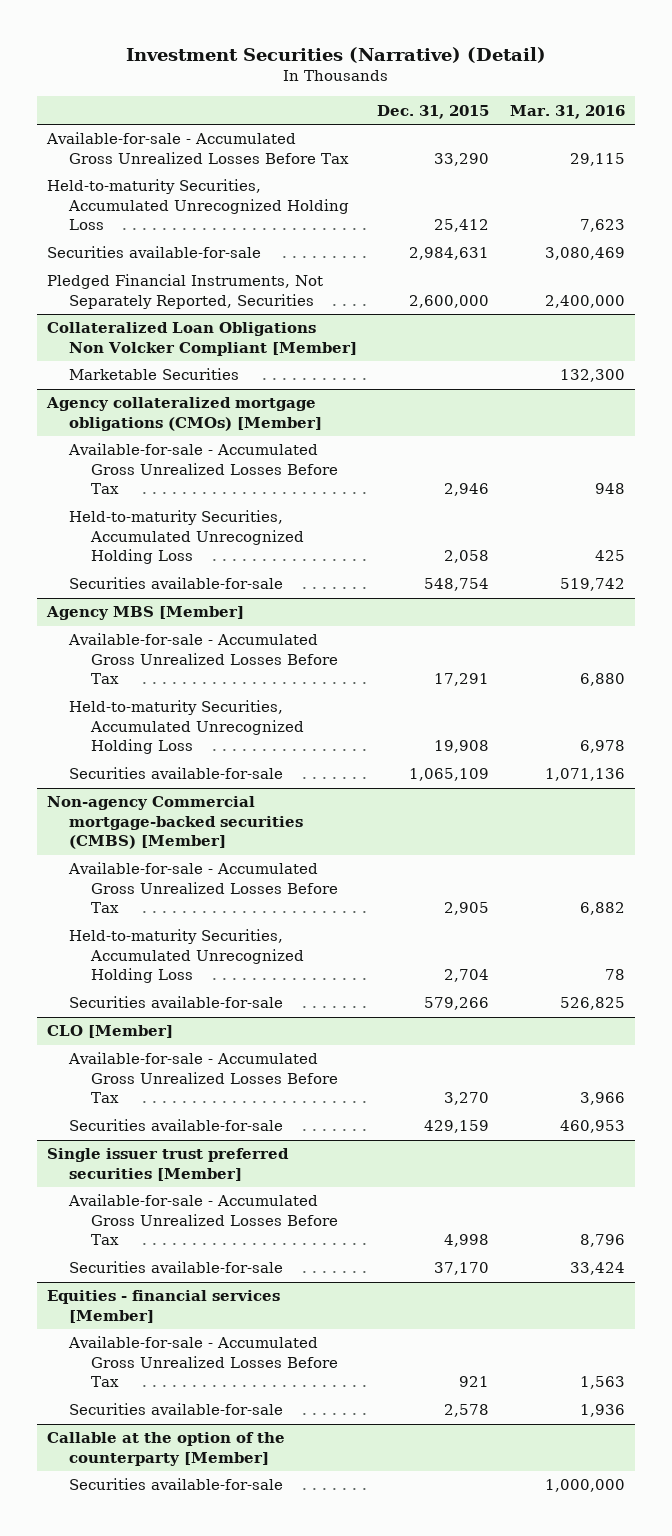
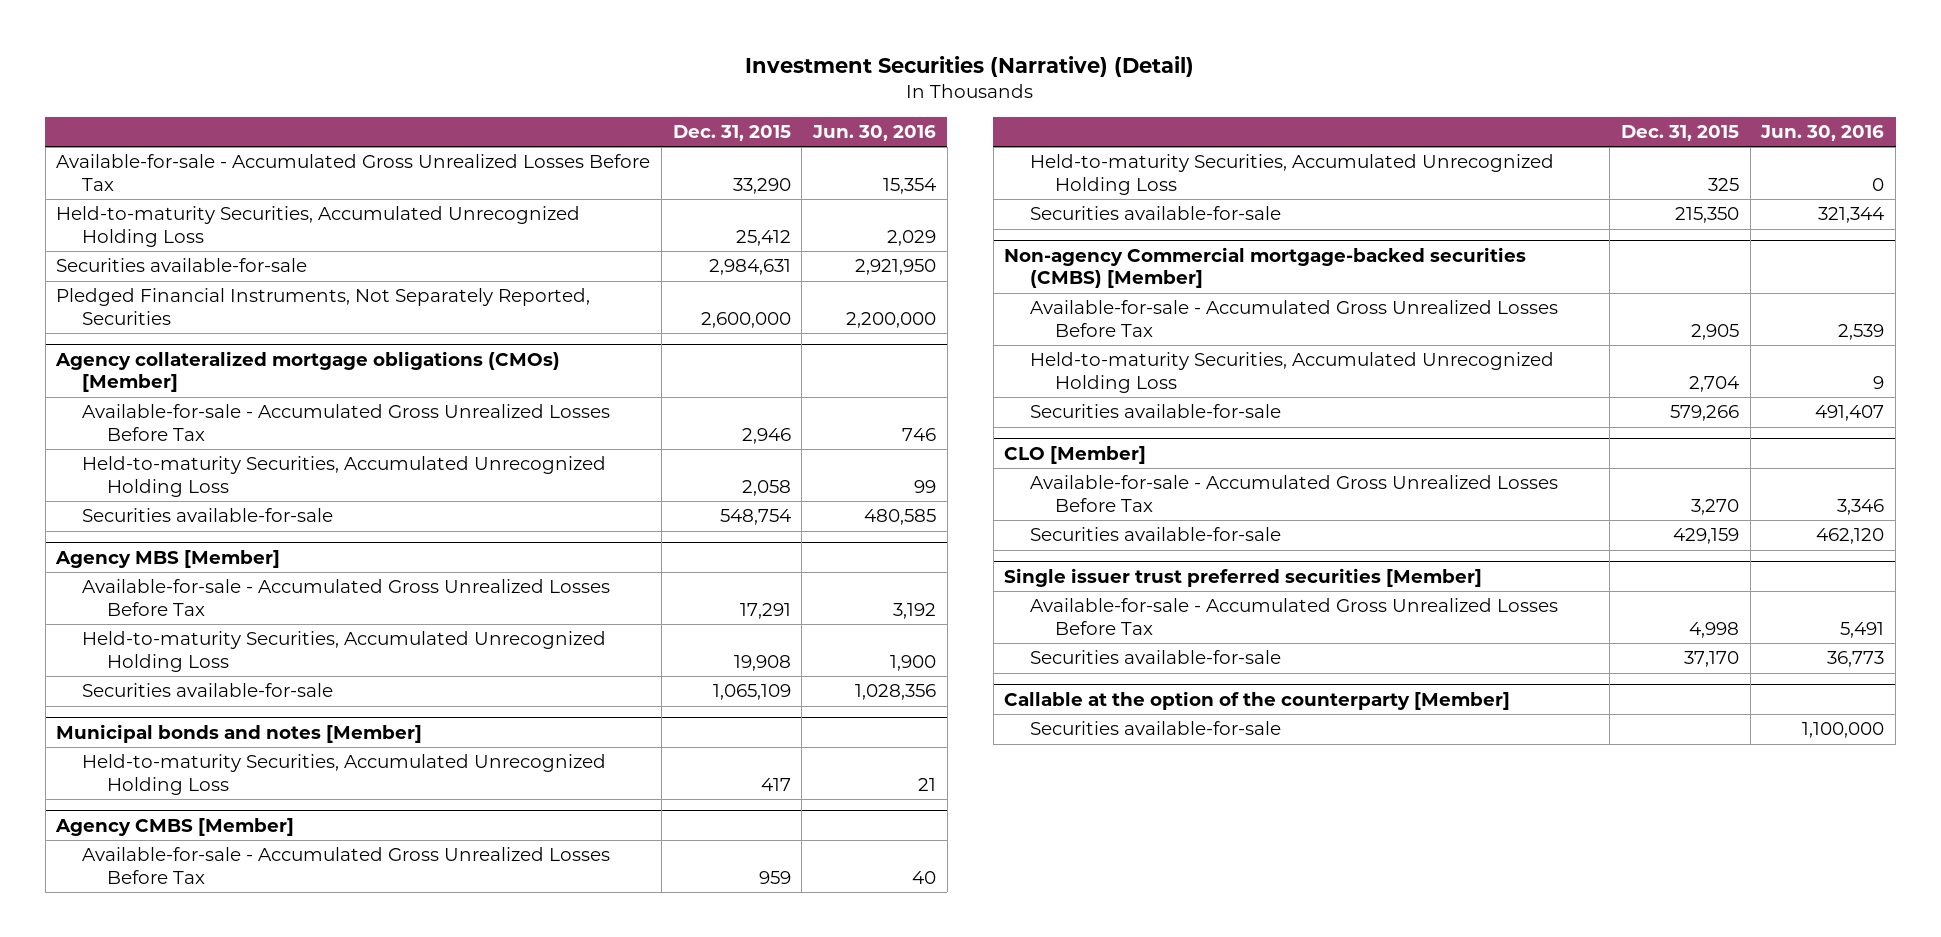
- | Dec. 31, 2015 | Mar. 31, 2016
+ | Dec. 31, 2015 | Jun. 30, 2016
- Collateralized Loan Obligations Non Volcker Compliant [Member]
- Marketable Securities | | 132,300
+ Municipal bonds and notes [Member]
+ Held-to-maturity Securities, Accumulated Unrecognized Holding Loss | 417 | 21
+ Agency CMBS [Member]
+ Available-for-sale - Accumulated Gross Unrealized Losses Before Tax | 959 | 40
+ Held-to-maturity Securities, Accumulated Unrecognized Holding Loss | 325 | 0
+ Securities available-for-sale | 215,350 | 321,344
- Equities - financial services [Member]
- Available-for-sale - Accumulated Gross Unrealized Losses Before Tax | 921 | 1,563
- Securities available-for-sale | 2,578 | 1,936

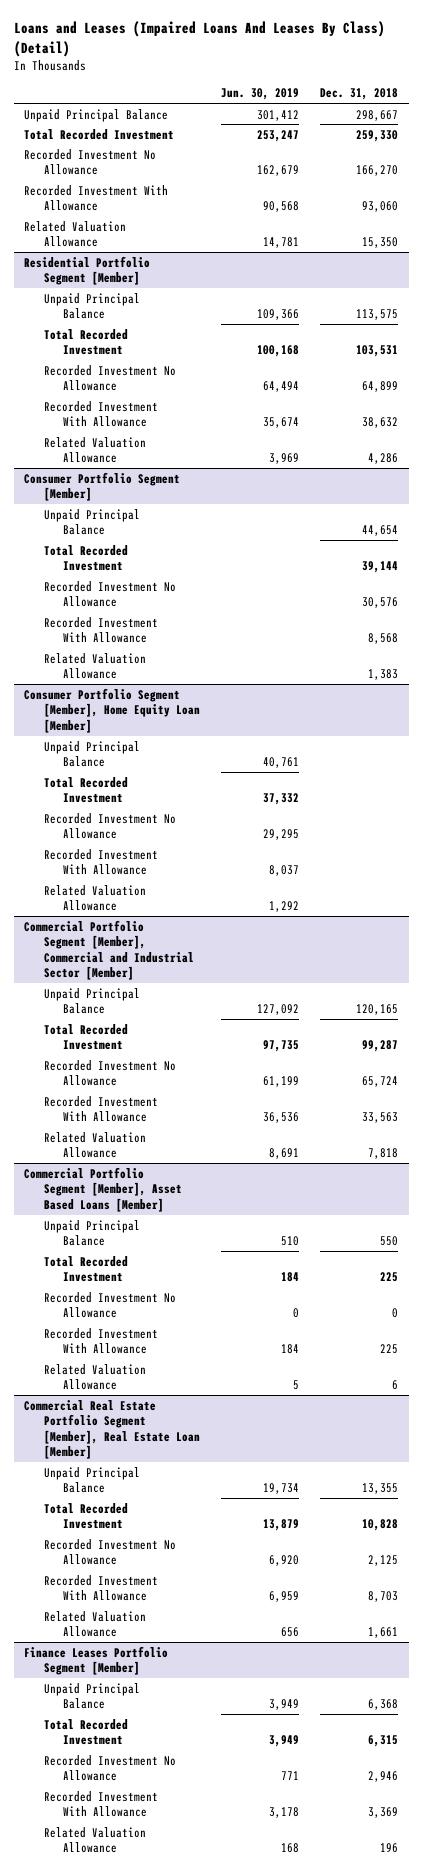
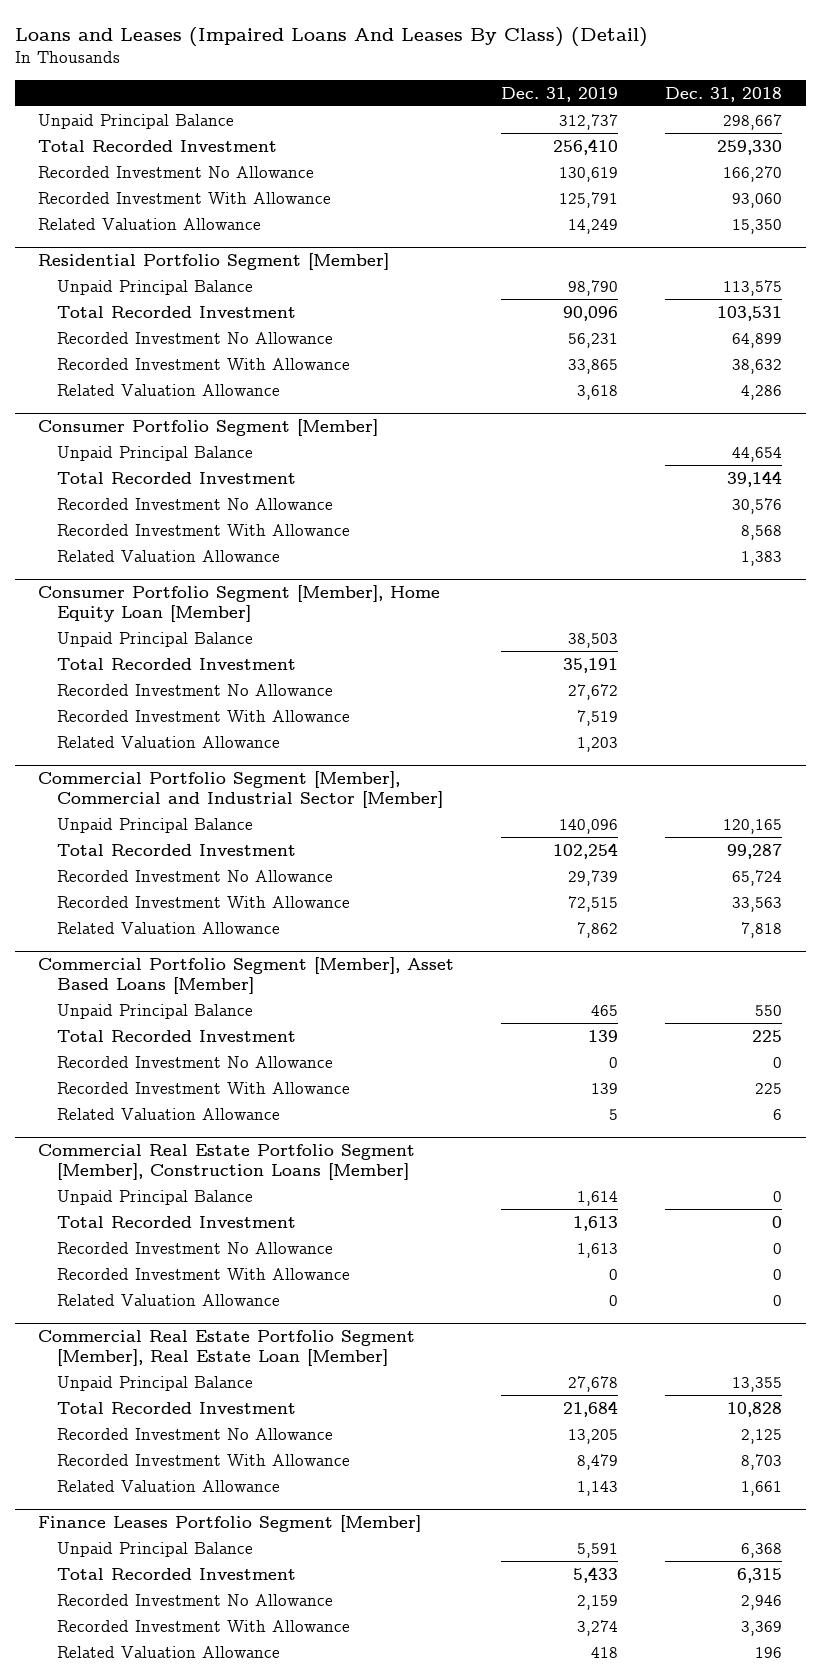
- | Jun. 30, 2019 | Dec. 31, 2018
+ | Dec. 31, 2019 | Dec. 31, 2018
+ Commercial Real Estate Portfolio Segment [Member], Construction Loans [Member]
+ Unpaid Principal Balance | 1,614 | 0
+ Total Recorded Investment | 1,613 | 0
+ Recorded Investment No Allowance | 1,613 | 0
+ Recorded Investment With Allowance | 0 | 0
+ Related Valuation Allowance | 0 | 0

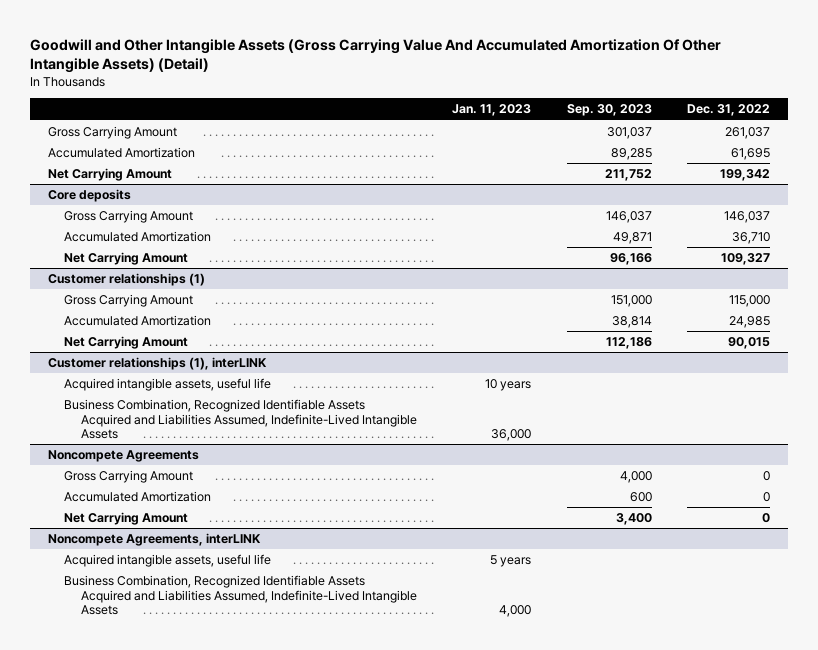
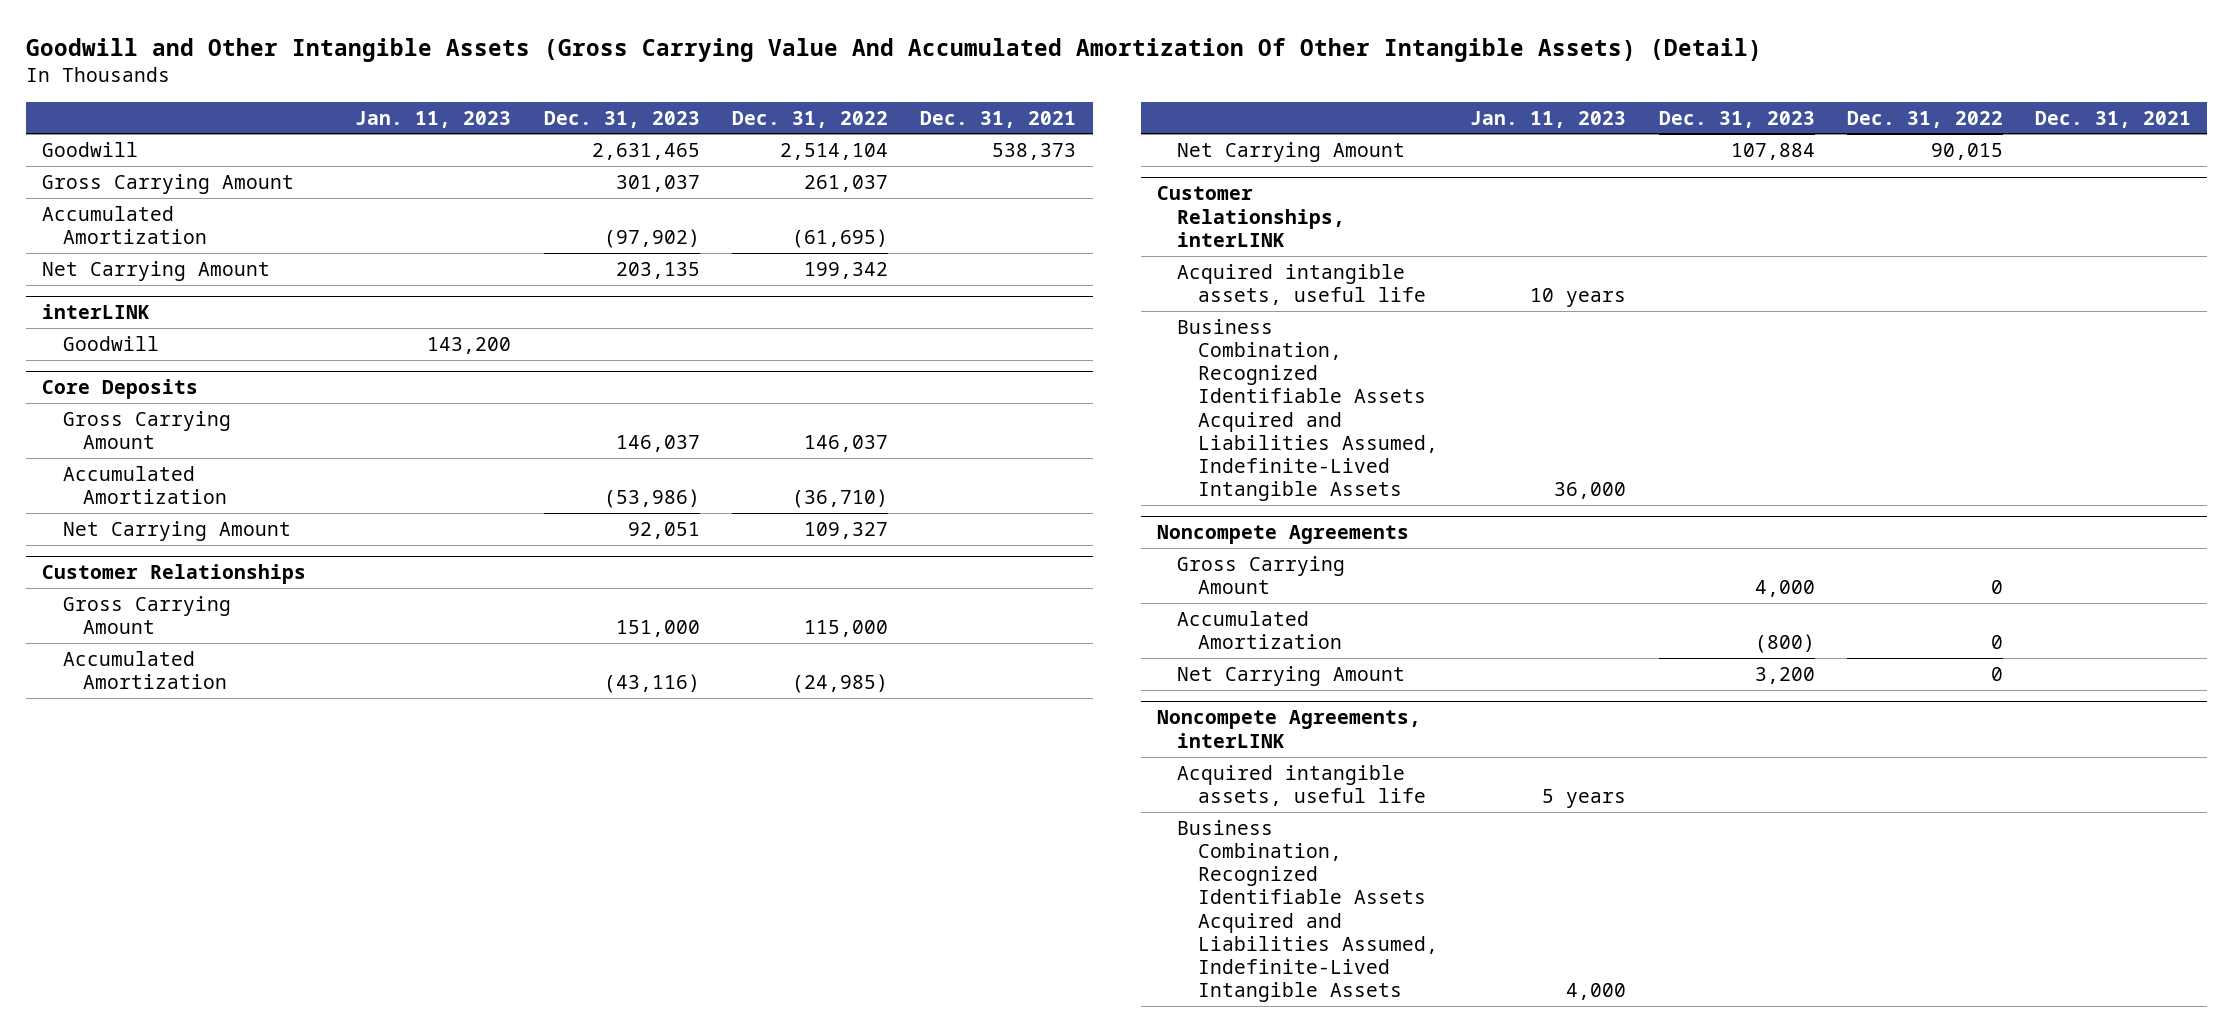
- | Jan. 11, 2023 | Sep. 30, 2023 | Dec. 31, 2022
+ | Jan. 11, 2023 | Dec. 31, 2023 | Dec. 31, 2022 | Dec. 31, 2021
+ Goodwill | | 2,631,465 | 2,514,104 | 538,373
- Accumulated Amortization | | 89,285 | 61,695
+ Accumulated Amortization | | (97,902) | (61,695) |
- Core deposits
+ interLINK
+ Goodwill | 143,200 | | |
+ Core Deposits
- Accumulated Amortization | | 49,871 | 36,710
+ Accumulated Amortization | | (53,986) | (36,710) |
- Customer relationships (1)
+ Customer Relationships
- Accumulated Amortization | | 38,814 | 24,985
+ Accumulated Amortization | | (43,116) | (24,985) |
- Customer relationships (1), interLINK
+ Customer Relationships, interLINK

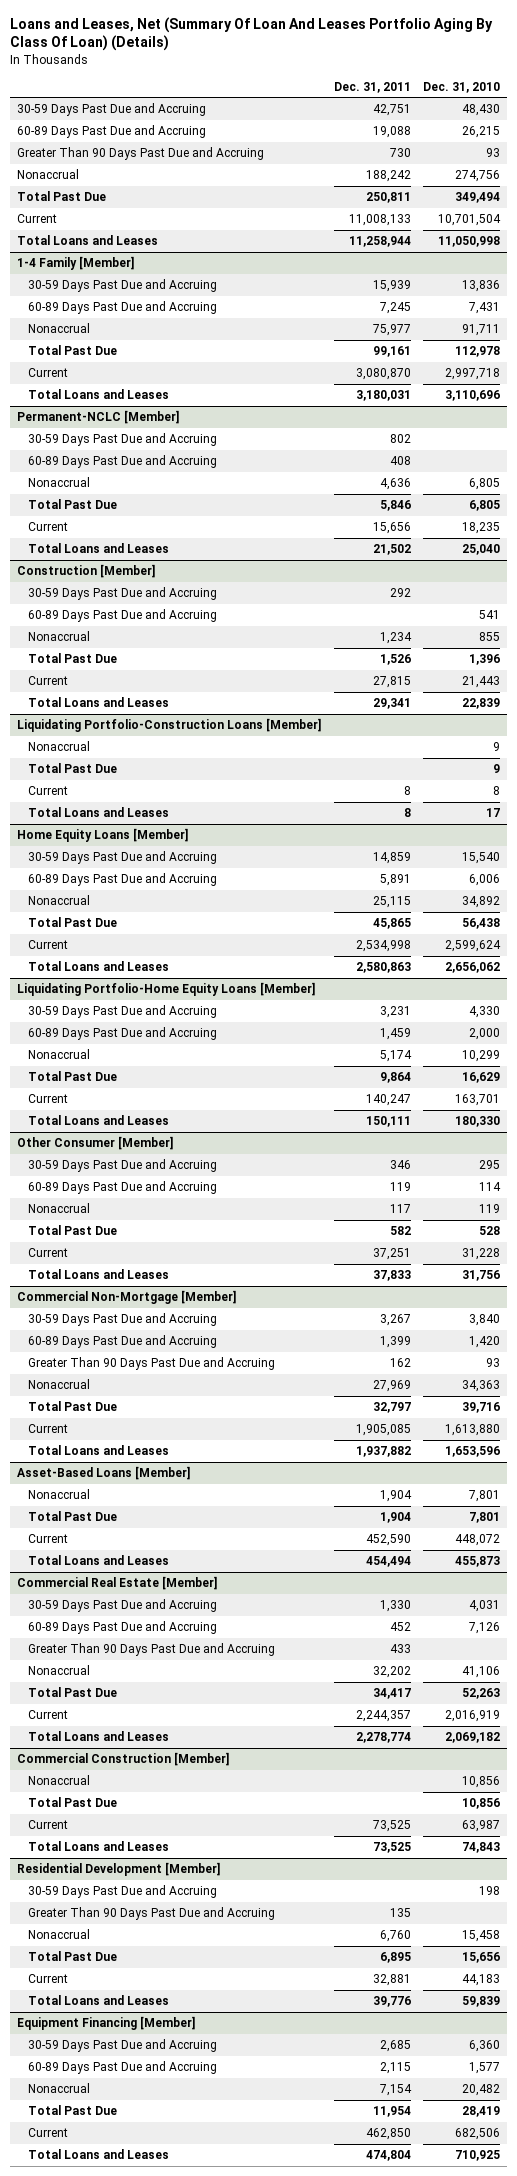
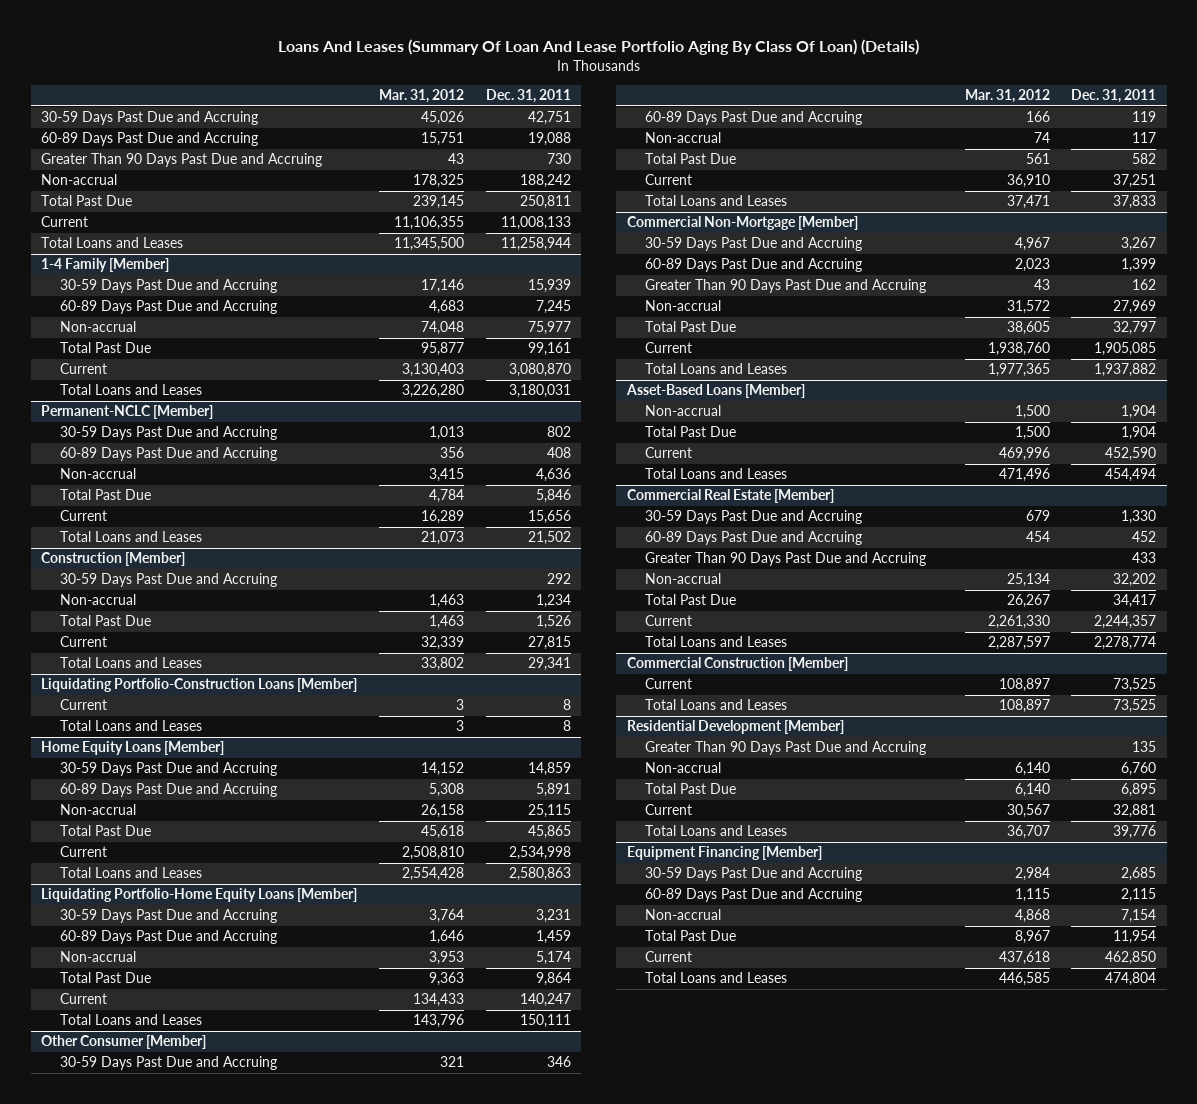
- Loans and Leases, Net (Summary Of Loan And Leases Portfolio Aging By Class Of Loan) (Details)
+ Loans And Leases (Summary Of Loan And Lease Portfolio Aging By Class Of Loan) (Details)
- | Dec. 31, 2011 | Dec. 31, 2010
+ | Mar. 31, 2012 | Dec. 31, 2011
- Nonaccrual | 188,242 | 274,756
+ Non-accrual | 178,325 | 188,242
@ 1-4 Family [Member]
- Nonaccrual | 75,977 | 91,711
+ Non-accrual | 74,048 | 75,977
@ Permanent-NCLC [Member]
- Nonaccrual | 4,636 | 6,805
+ Non-accrual | 3,415 | 4,636
@ Construction [Member]
- 60-89 Days Past Due and Accruing | | 541
- Nonaccrual | 1,234 | 855
+ Non-accrual | 1,463 | 1,234
@ Liquidating Portfolio-Construction Loans [Member]
- Nonaccrual | | 9
- Total Past Due | | 9
@ Home Equity Loans [Member]
- Nonaccrual | 25,115 | 34,892
+ Non-accrual | 26,158 | 25,115
@ Liquidating Portfolio-Home Equity Loans [Member]
- Nonaccrual | 5,174 | 10,299
+ Non-accrual | 3,953 | 5,174
@ Other Consumer [Member]
- Nonaccrual | 117 | 119
+ Non-accrual | 74 | 117
@ Commercial Non-Mortgage [Member]
- Nonaccrual | 27,969 | 34,363
+ Non-accrual | 31,572 | 27,969
@ Asset-Based Loans [Member]
- Nonaccrual | 1,904 | 7,801
+ Non-accrual | 1,500 | 1,904
@ Commercial Real Estate [Member]
- Nonaccrual | 32,202 | 41,106
+ Non-accrual | 25,134 | 32,202
@ Commercial Construction [Member]
- Nonaccrual | | 10,856
- Total Past Due | | 10,856
@ Residential Development [Member]
- 30-59 Days Past Due and Accruing | | 198
- Nonaccrual | 6,760 | 15,458
+ Non-accrual | 6,140 | 6,760
@ Equipment Financing [Member]
- Nonaccrual | 7,154 | 20,482
+ Non-accrual | 4,868 | 7,154

